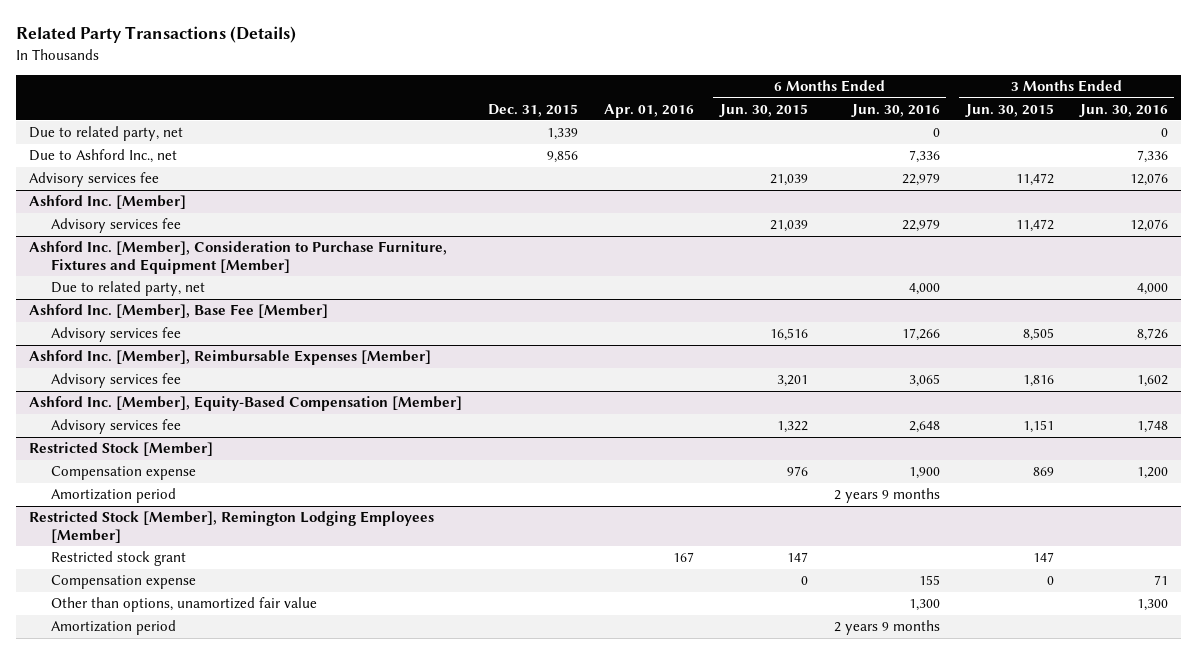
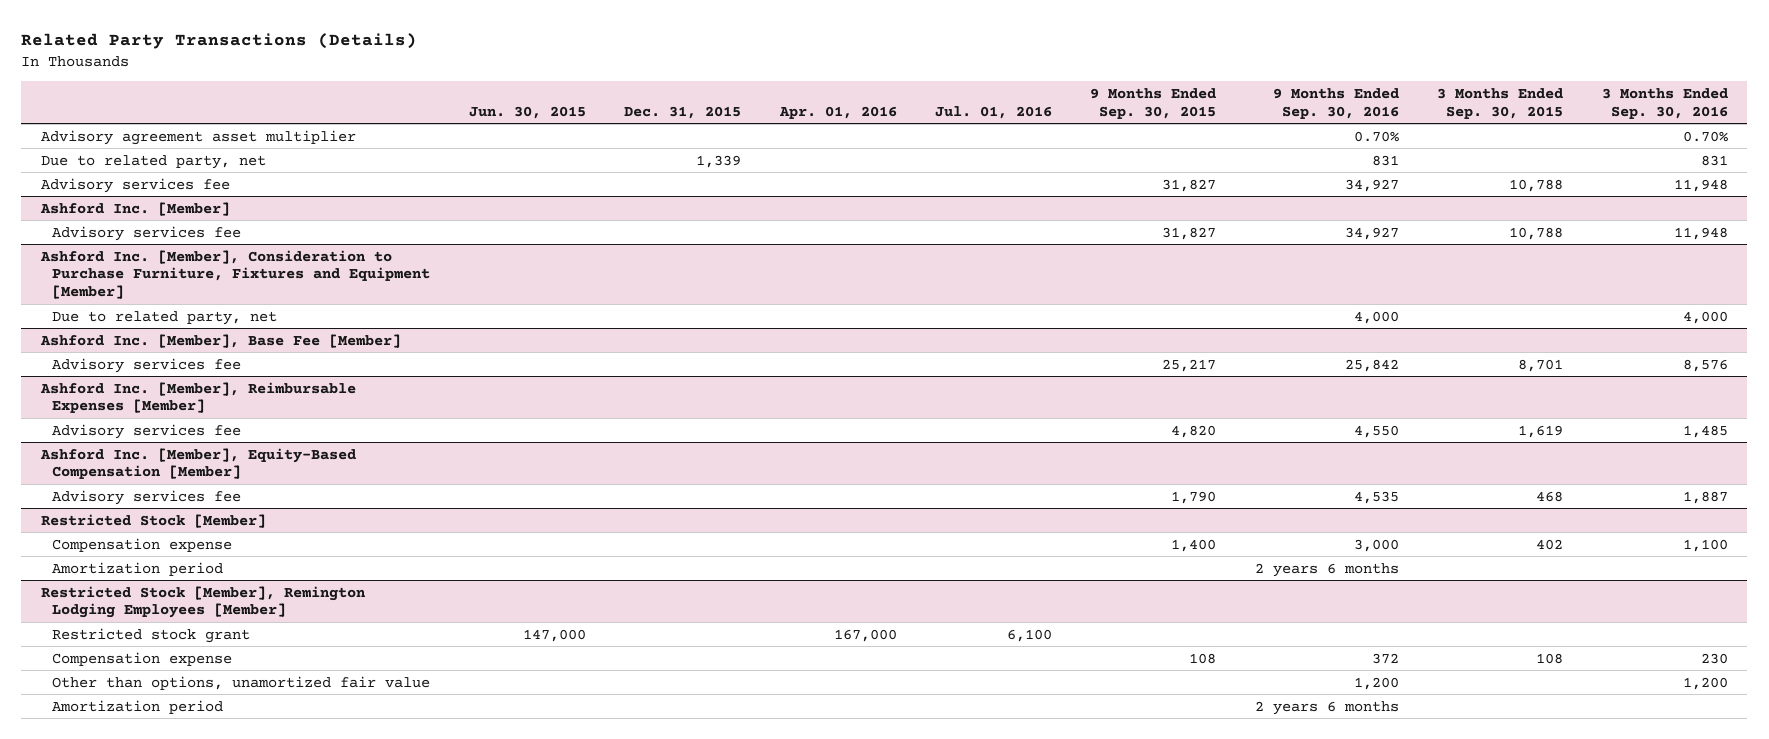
- | Dec. 31, 2015 | Apr. 01, 2016 | 6 Months Ended Jun. 30, 2015 | 6 Months Ended Jun. 30, 2016 | 3 Months Ended Jun. 30, 2015 | 3 Months Ended Jun. 30, 2016
+ | Jun. 30, 2015 | Dec. 31, 2015 | Apr. 01, 2016 | Jul. 01, 2016 | 9 Months Ended Sep. 30, 2015 | 9 Months Ended Sep. 30, 2016 | 3 Months Ended Sep. 30, 2015 | 3 Months Ended Sep. 30, 2016
+ Advisory agreement asset multiplier | | | | | | 0.70% | | 0.70%
- Due to Ashford Inc., net | 9,856 | | | 7,336 | | 7,336
@ Restricted Stock [Member], Remington Lodging Employees [Member]
- Restricted stock grant | | 167 | 147 | | 147 |
+ Restricted stock grant | 147,000 | | 167,000 | 6,100 | | | |

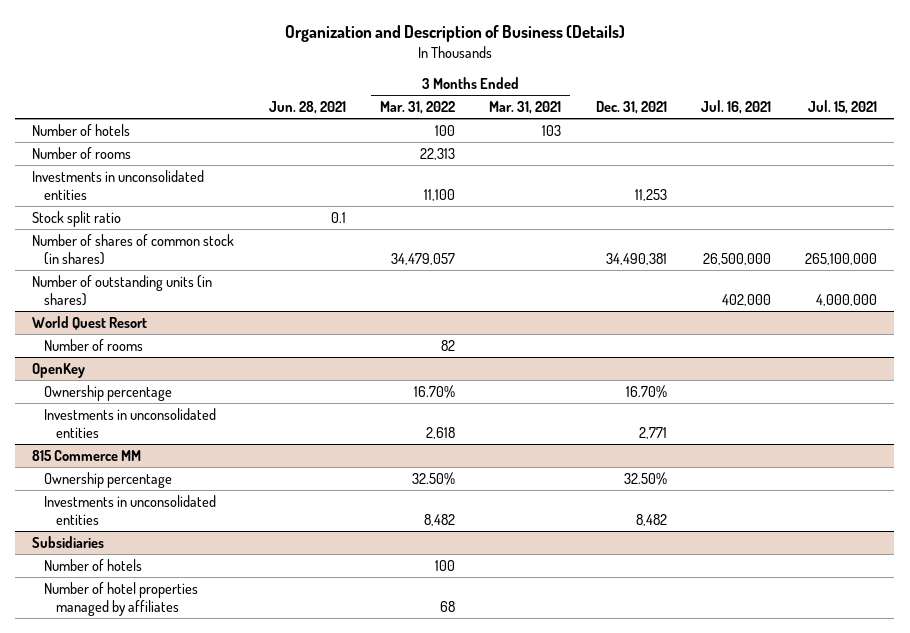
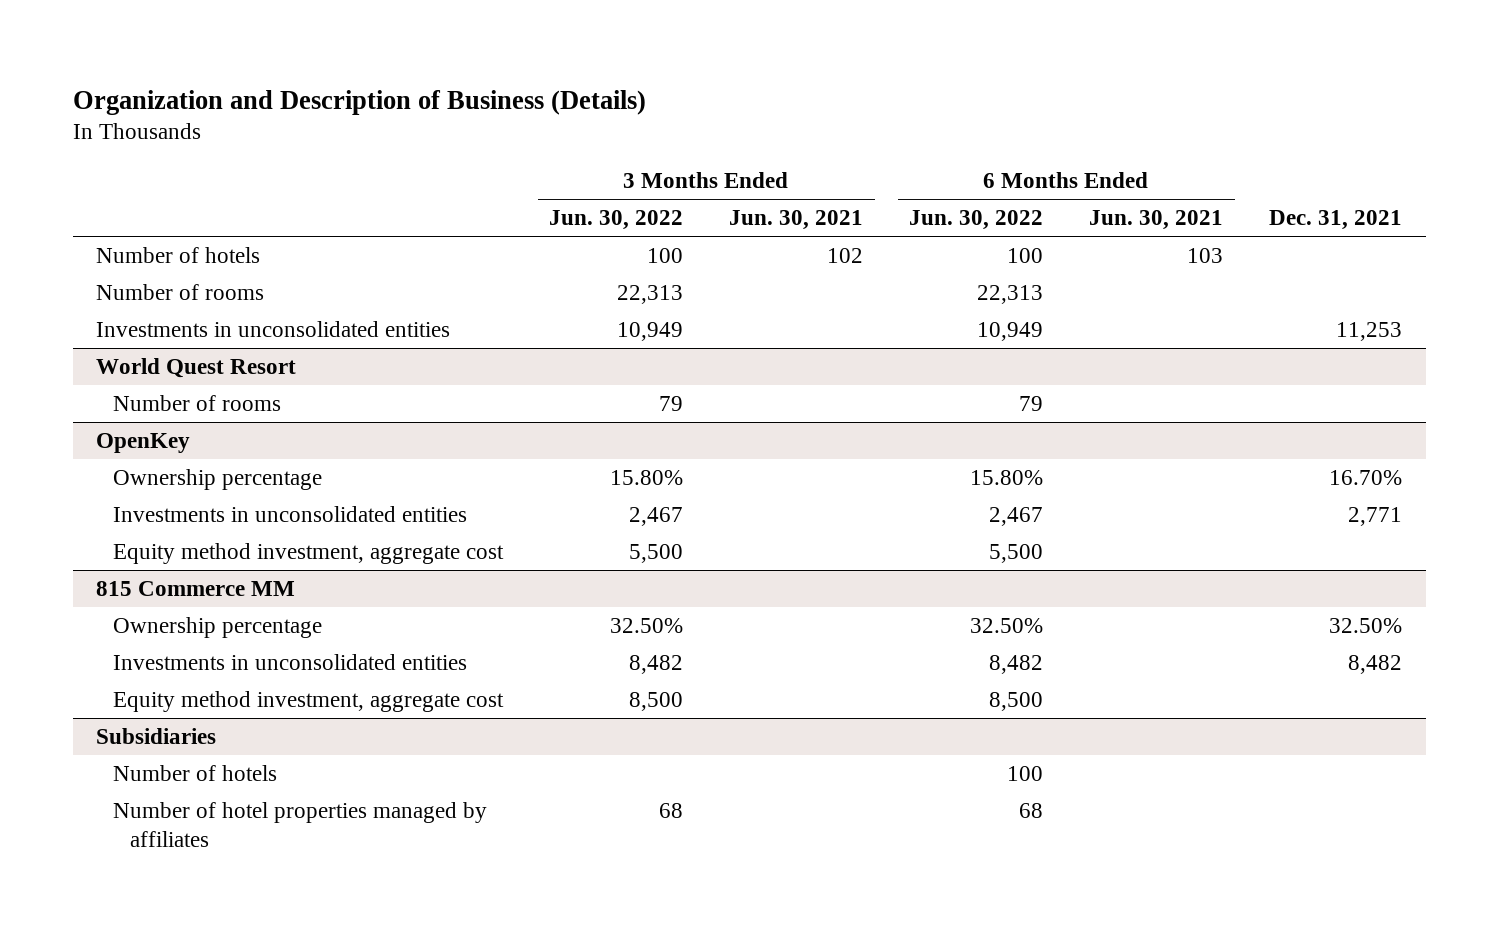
- | Jun. 28, 2021 | 3 Months Ended Mar. 31, 2022 | 3 Months Ended Mar. 31, 2021 | Dec. 31, 2021 | Jul. 16, 2021 | Jul. 15, 2021
+ | 3 Months Ended Jun. 30, 2022 | 3 Months Ended Jun. 30, 2021 | 6 Months Ended Jun. 30, 2022 | 6 Months Ended Jun. 30, 2021 | Dec. 31, 2021
- Stock split ratio | 0.1 | | | | |
- Number of shares of common stock (in shares) | | 34,479,057 | | 34,490,381 | 26,500,000 | 265,100,000
- Number of outstanding units (in shares) | | | | | 402,000 | 4,000,000
@ OpenKey
+ Equity method investment, aggregate cost | 5,500 | | 5,500 | |
@ 815 Commerce MM
+ Equity method investment, aggregate cost | 8,500 | | 8,500 | |

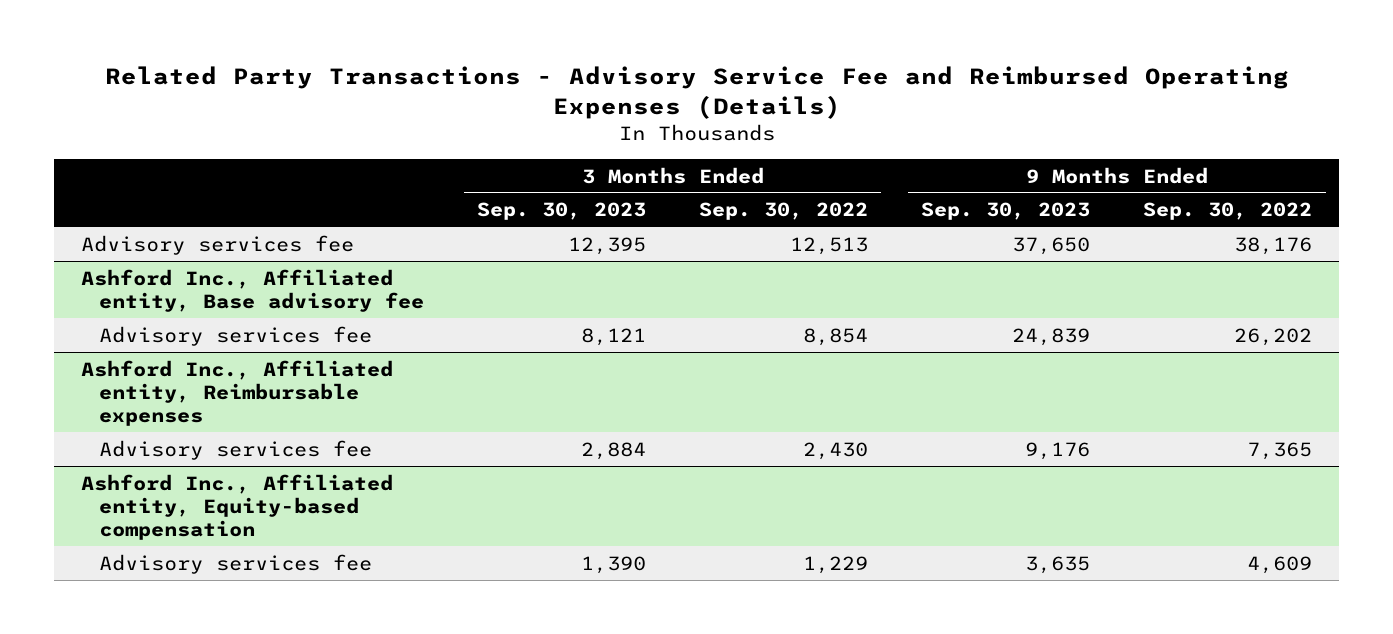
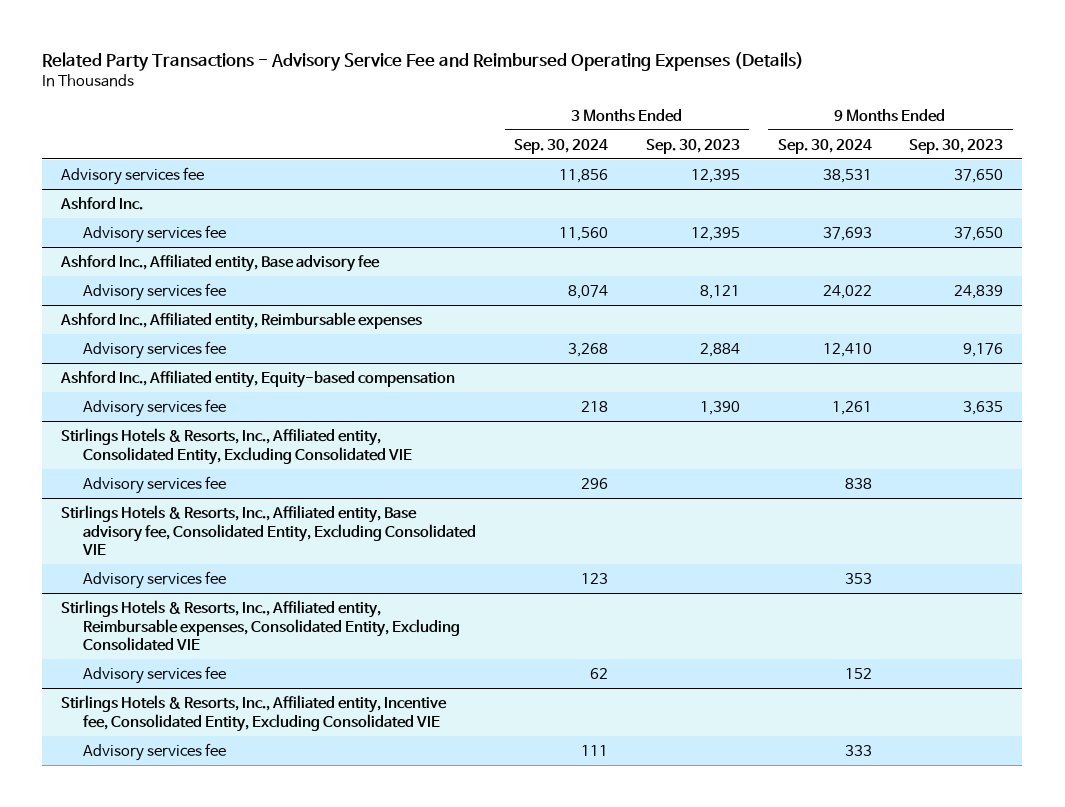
- | 3 Months Ended Sep. 30, 2023 | 3 Months Ended Sep. 30, 2022 | 9 Months Ended Sep. 30, 2023 | 9 Months Ended Sep. 30, 2022
+ | 3 Months Ended Sep. 30, 2024 | 3 Months Ended Sep. 30, 2023 | 9 Months Ended Sep. 30, 2024 | 9 Months Ended Sep. 30, 2023
+ Ashford Inc.
+ Advisory services fee | 11,560 | 12,395 | 37,693 | 37,650
+ Stirlings Hotels & Resorts, Inc., Affiliated entity, Consolidated Entity, Excluding Consolidated VIE
+ Advisory services fee | 296 | | 838 |
+ Stirlings Hotels & Resorts, Inc., Affiliated entity, Base advisory fee, Consolidated Entity, Excluding Consolidated VIE
+ Advisory services fee | 123 | | 353 |
+ Stirlings Hotels & Resorts, Inc., Affiliated entity, Reimbursable expenses, Consolidated Entity, Excluding Consolidated VIE
+ Advisory services fee | 62 | | 152 |
+ Stirlings Hotels & Resorts, Inc., Affiliated entity, Incentive fee, Consolidated Entity, Excluding Consolidated VIE
+ Advisory services fee | 111 | | 333 |

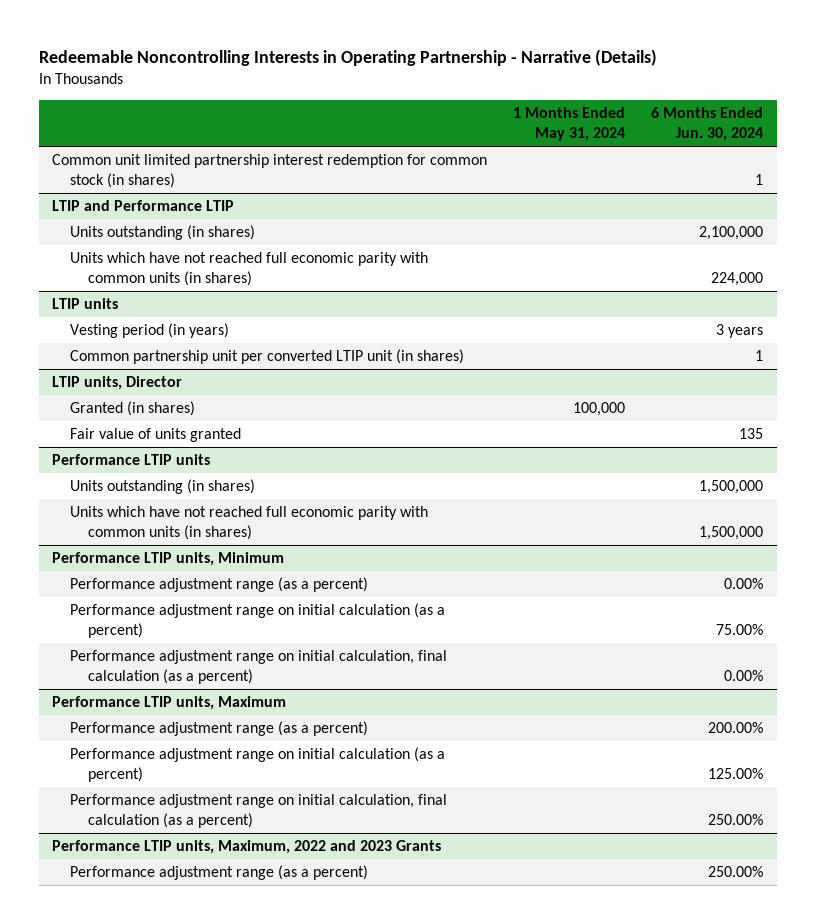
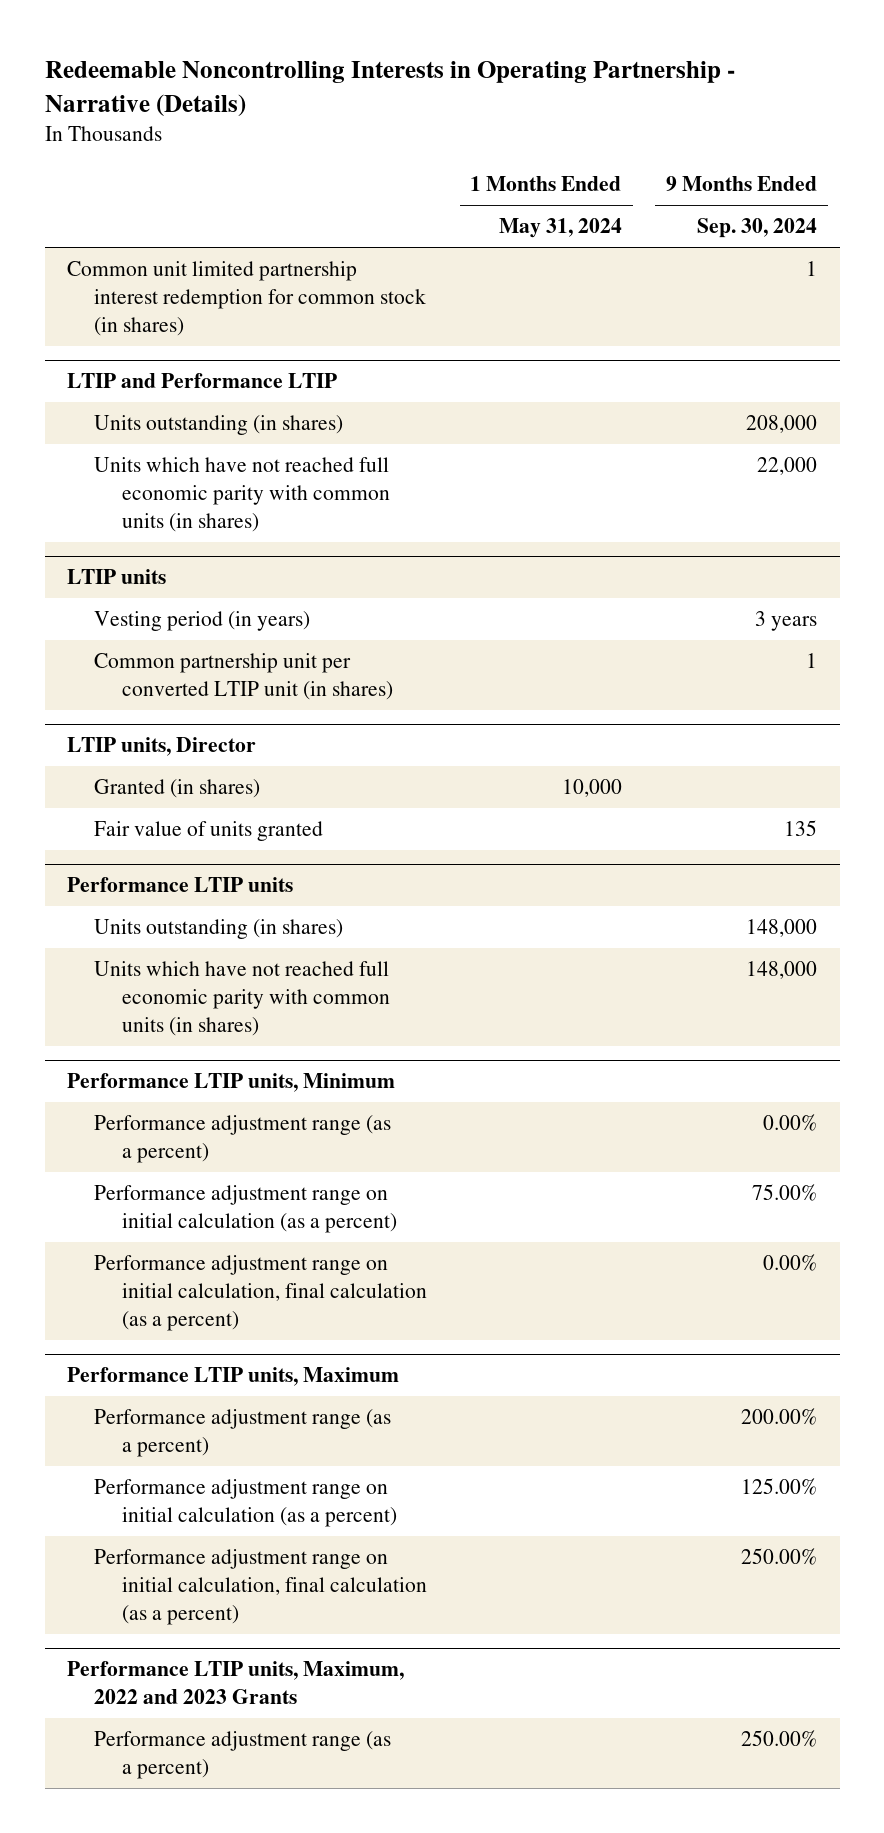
- | 1 Months Ended May 31, 2024 | 6 Months Ended Jun. 30, 2024
+ | 1 Months Ended May 31, 2024 | 9 Months Ended Sep. 30, 2024
@ LTIP units, Director
- Granted (in shares) | 100,000 |
+ Granted (in shares) | 10,000 |

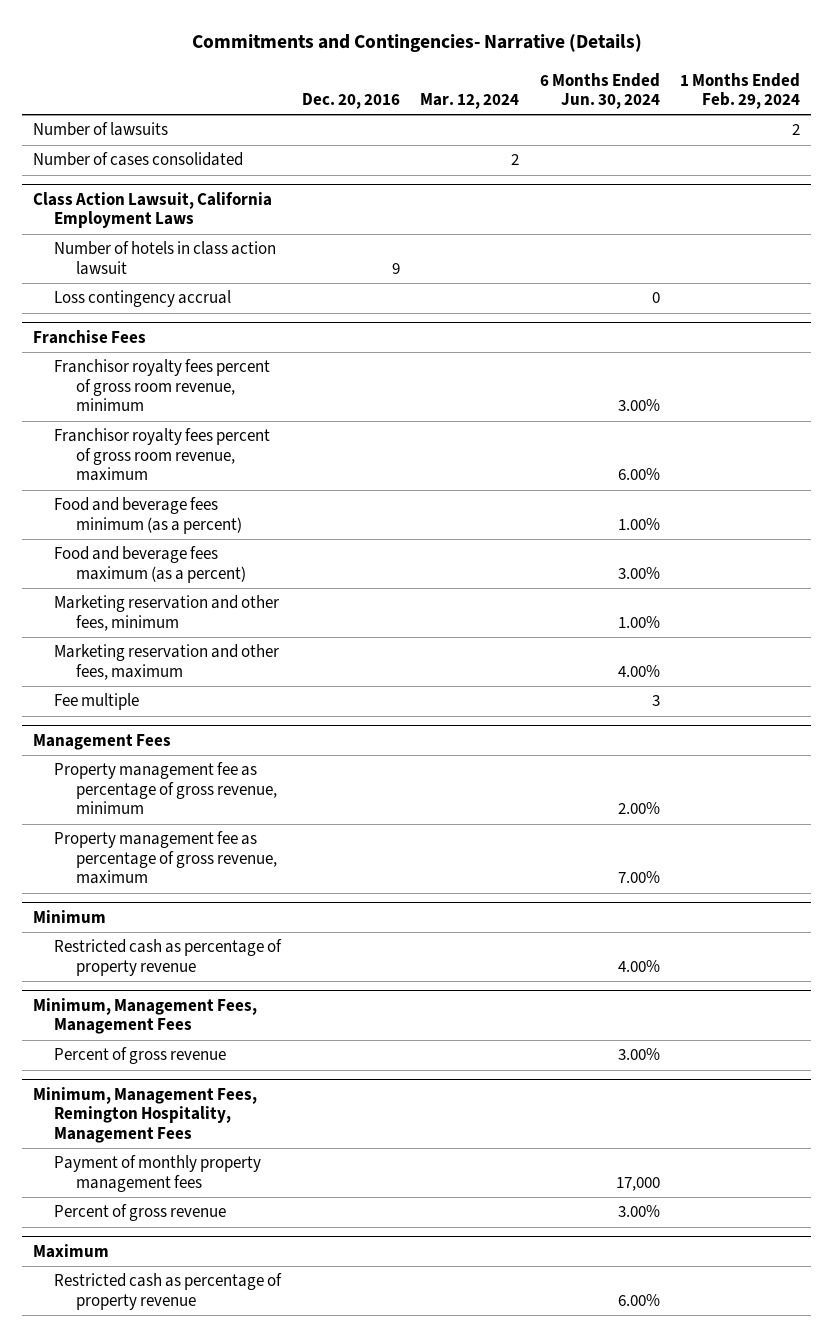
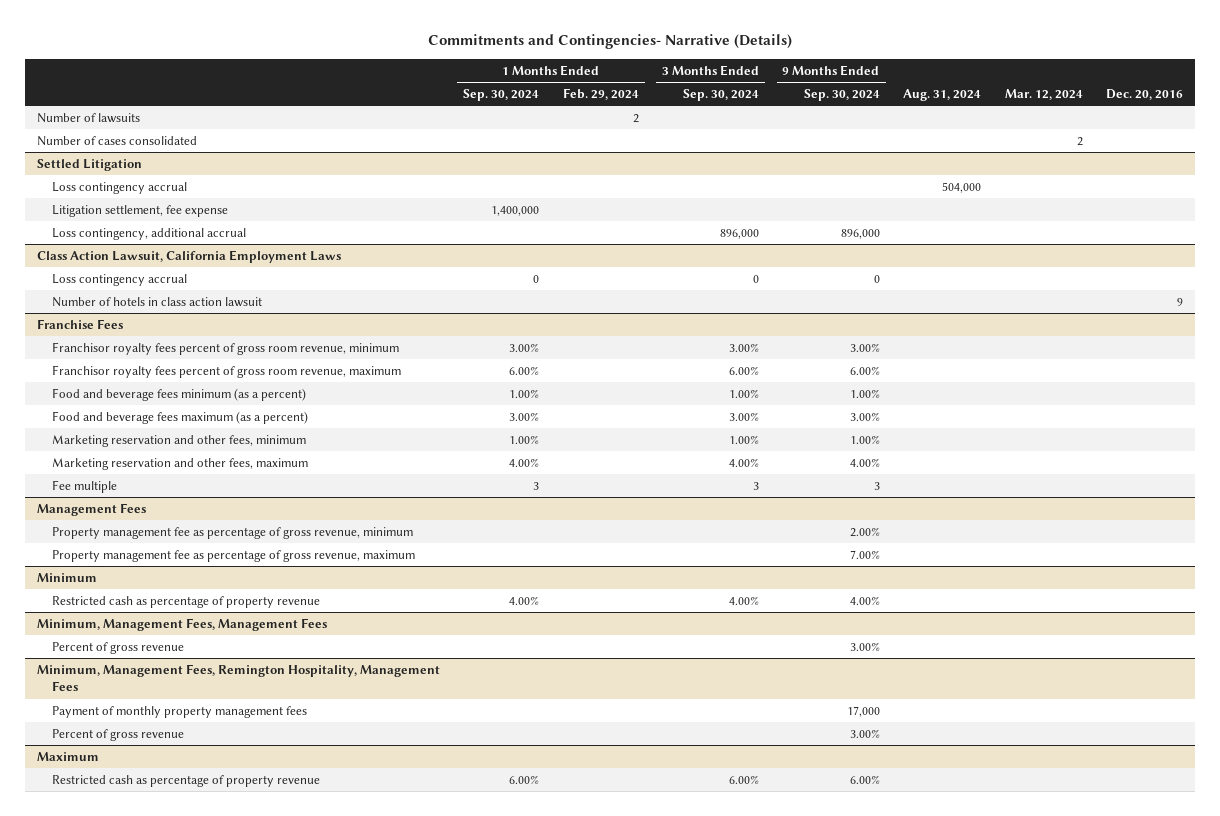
- | Dec. 20, 2016 | Mar. 12, 2024 | 6 Months Ended Jun. 30, 2024 | 1 Months Ended Feb. 29, 2024
+ | 1 Months Ended Sep. 30, 2024 | 1 Months Ended Feb. 29, 2024 | 3 Months Ended Sep. 30, 2024 | 9 Months Ended Sep. 30, 2024 | Aug. 31, 2024 | Mar. 12, 2024 | Dec. 20, 2016
+ Settled Litigation
+ Loss contingency accrual | | | | | 504,000 | |
+ Litigation settlement, fee expense | 1,400,000 | | | | | |
+ Loss contingency, additional accrual | | | 896,000 | 896,000 | | |
@ Class Action Lawsuit, California Employment Laws
moved down: Number of hotels in class action lawsuit | | | | | | | 9

